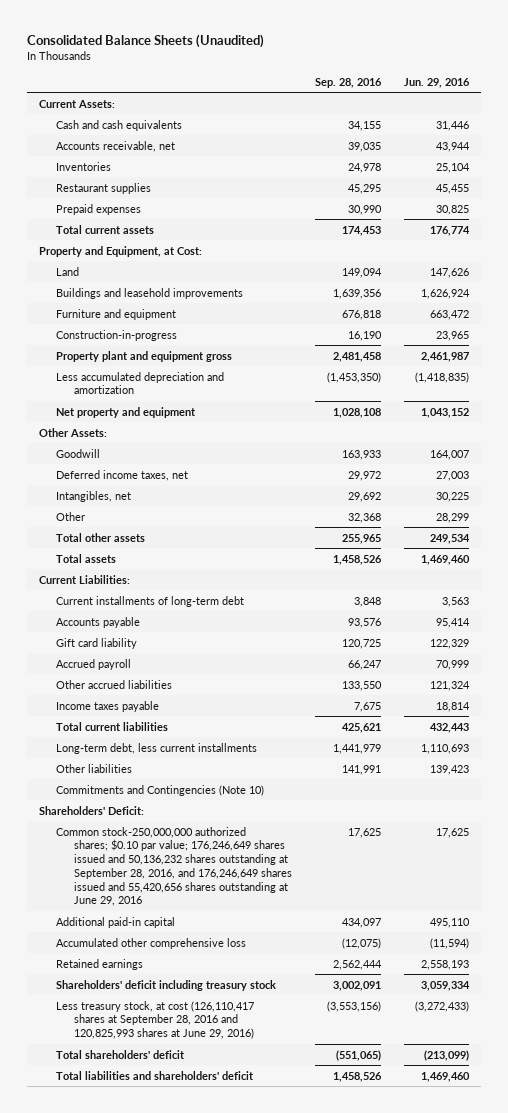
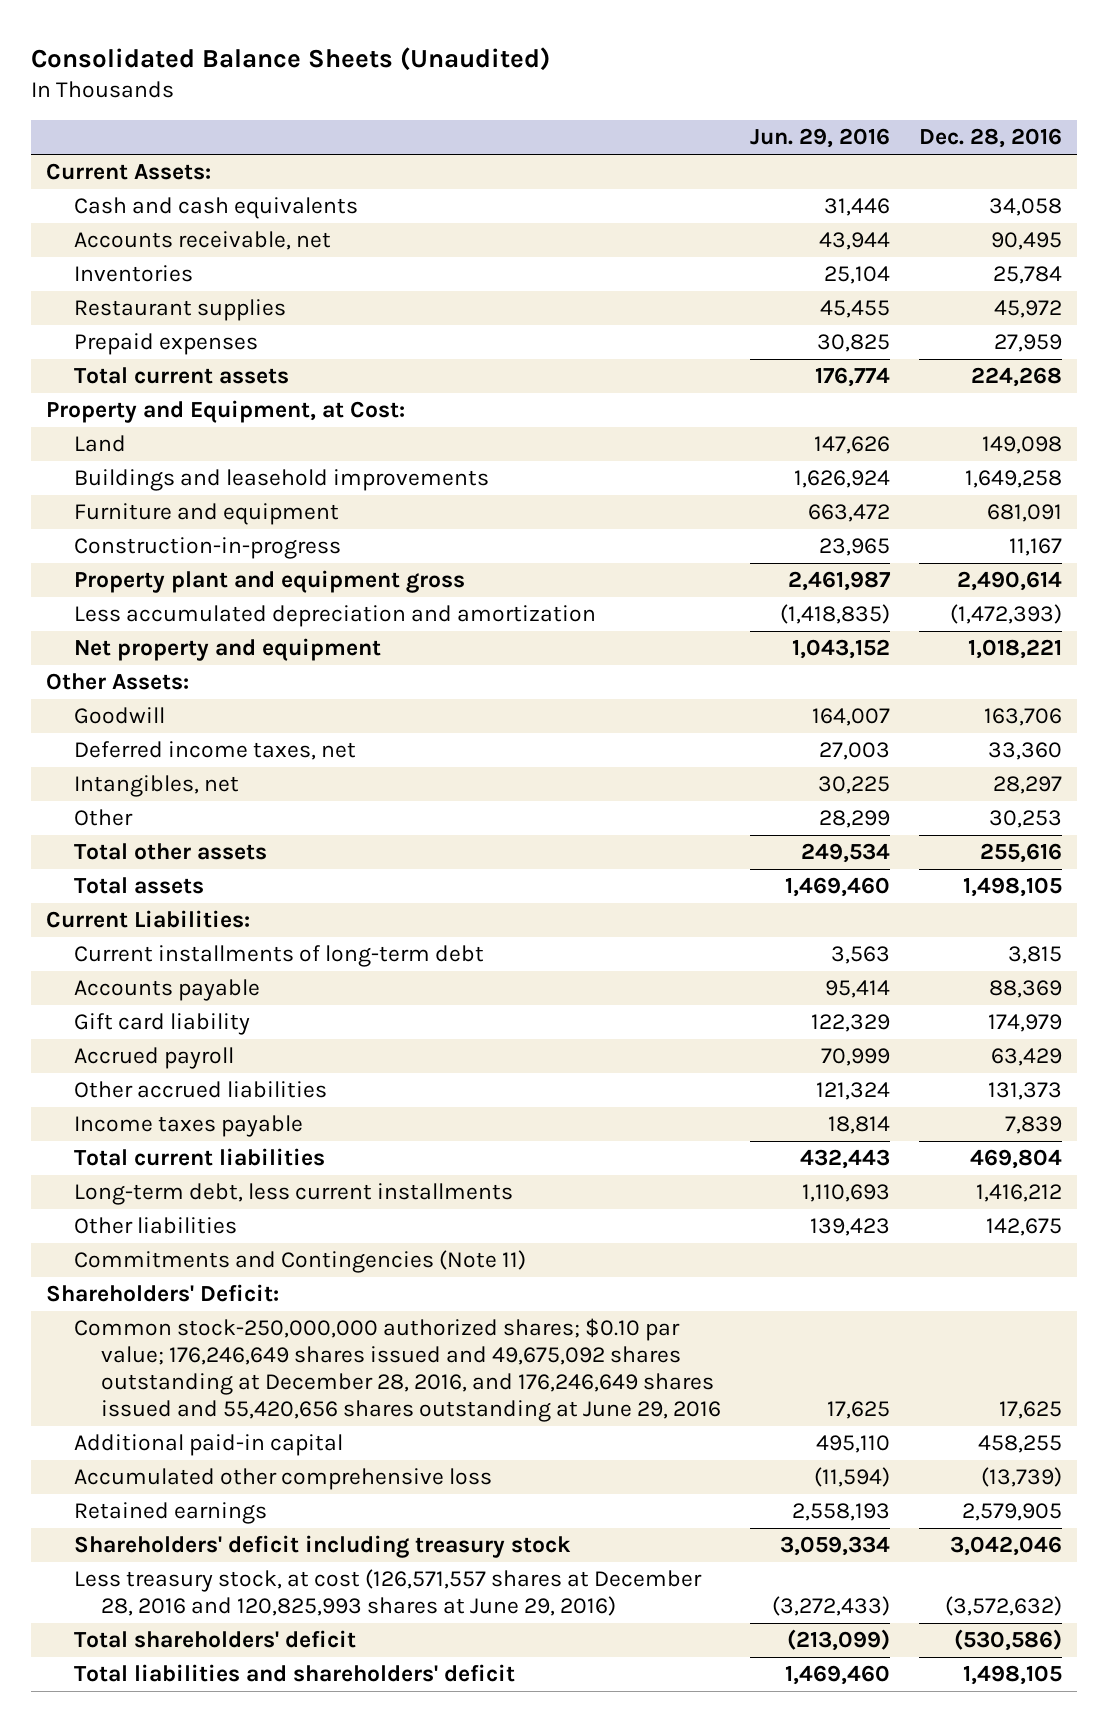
- | Sep. 28, 2016 | Jun. 29, 2016
+ | Jun. 29, 2016 | Dec. 28, 2016
- Commitments and Contingencies (Note 10)
+ Commitments and Contingencies (Note 11)
- Common stock-250,000,000 authorized shares; $0.10 par value; 176,246,649 shares issued and 50,136,232 shares outstanding at September 28, 2016, and 176,246,649 shares issued and 55,420,656 shares outstanding at June 29, 2016 | 17,625 | 17,625
+ Common stock-250,000,000 authorized shares; $0.10 par value; 176,246,649 shares issued and 49,675,092 shares outstanding at December 28, 2016, and 176,246,649 shares issued and 55,420,656 shares outstanding at June 29, 2016 | 17,625 | 17,625
- Less treasury stock, at cost (126,110,417 shares at September 28, 2016 and 120,825,993 shares at June 29, 2016) | (3,553,156) | (3,272,433)
+ Less treasury stock, at cost (126,571,557 shares at December 28, 2016 and 120,825,993 shares at June 29, 2016) | (3,272,433) | (3,572,632)

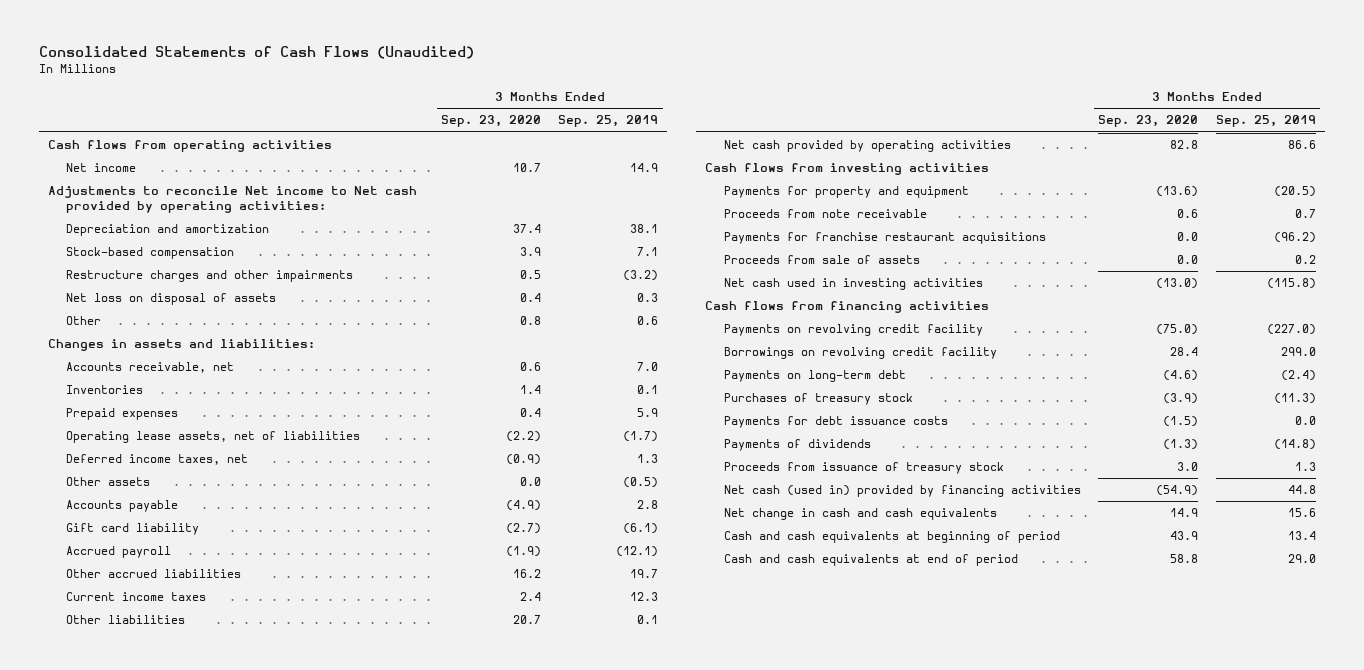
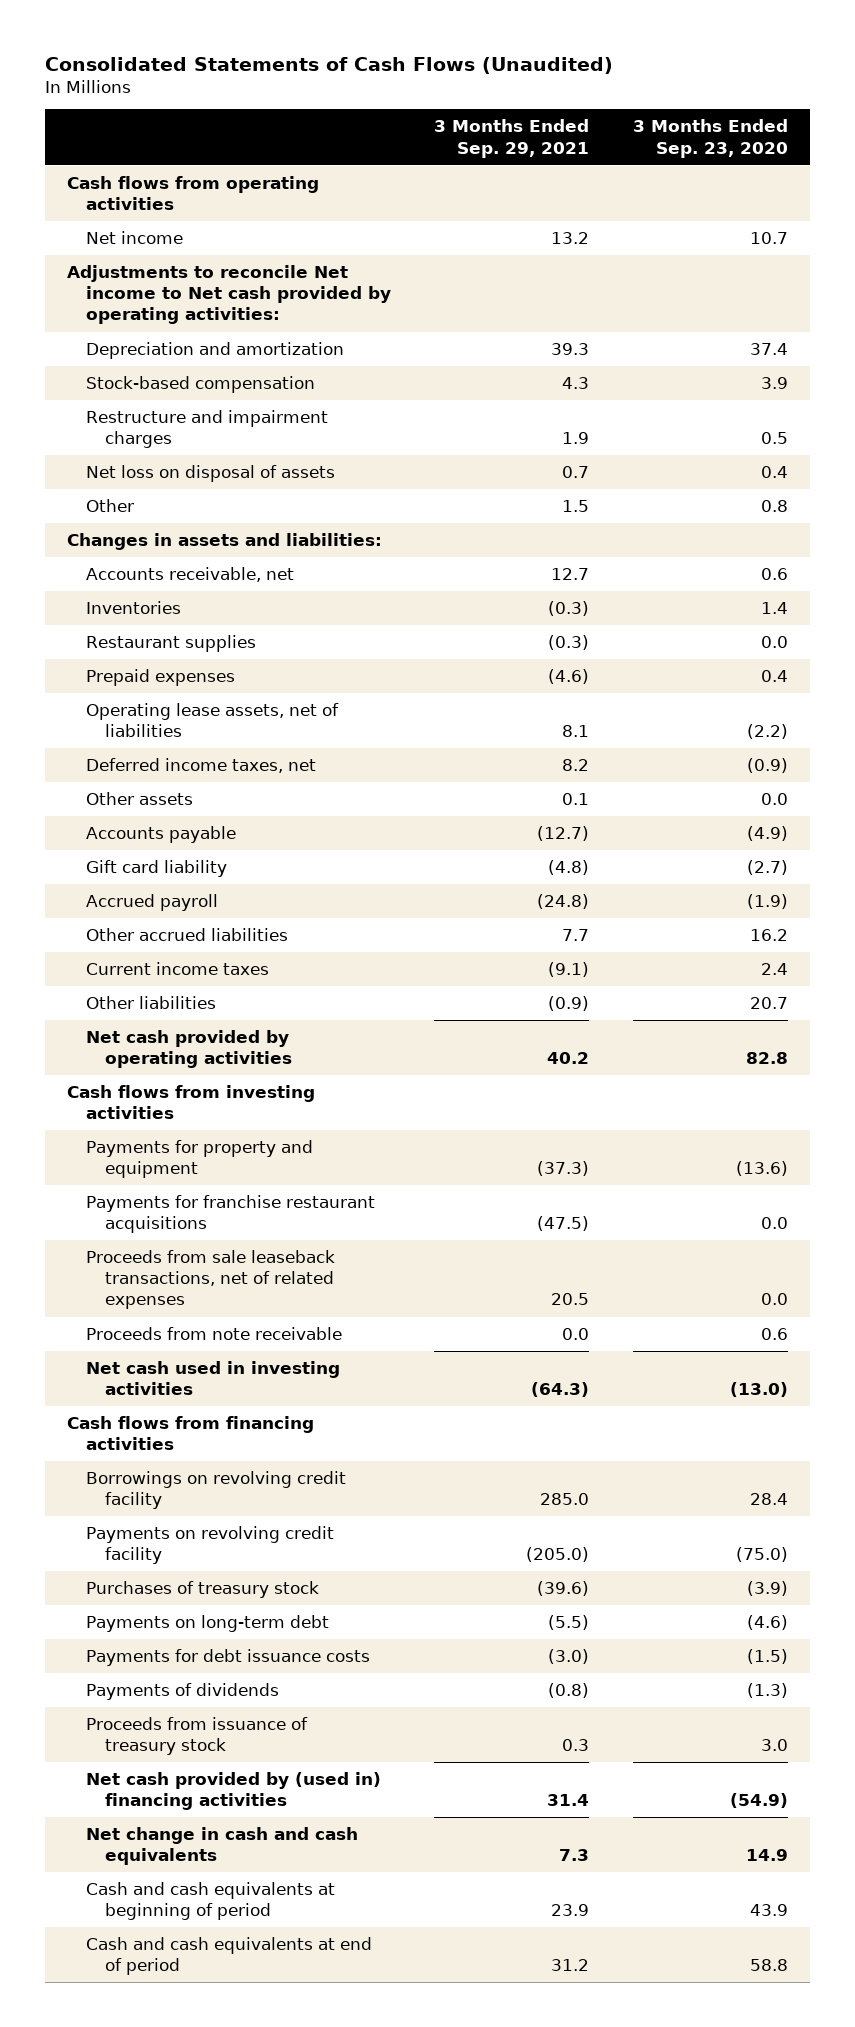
- | 3 Months Ended Sep. 23, 2020 | 3 Months Ended Sep. 25, 2019
+ | 3 Months Ended Sep. 29, 2021 | 3 Months Ended Sep. 23, 2020
- Restructure charges and other impairments | 0.5 | (3.2)
+ Restructure and impairment charges | 1.9 | 0.5
+ Restaurant supplies | (0.3) | 0.0
- Proceeds from sale of assets | 0.0 | 0.2
+ Proceeds from sale leaseback transactions, net of related expenses | 20.5 | 0.0
moved down: Proceeds from note receivable | 0.0 | 0.6
moved down: Payments on revolving credit facility | (205.0) | (75.0)
moved down: Payments on long-term debt | (5.5) | (4.6)
- Net cash (used in) provided by financing activities | (54.9) | 44.8
+ Net cash provided by (used in) financing activities | 31.4 | (54.9)

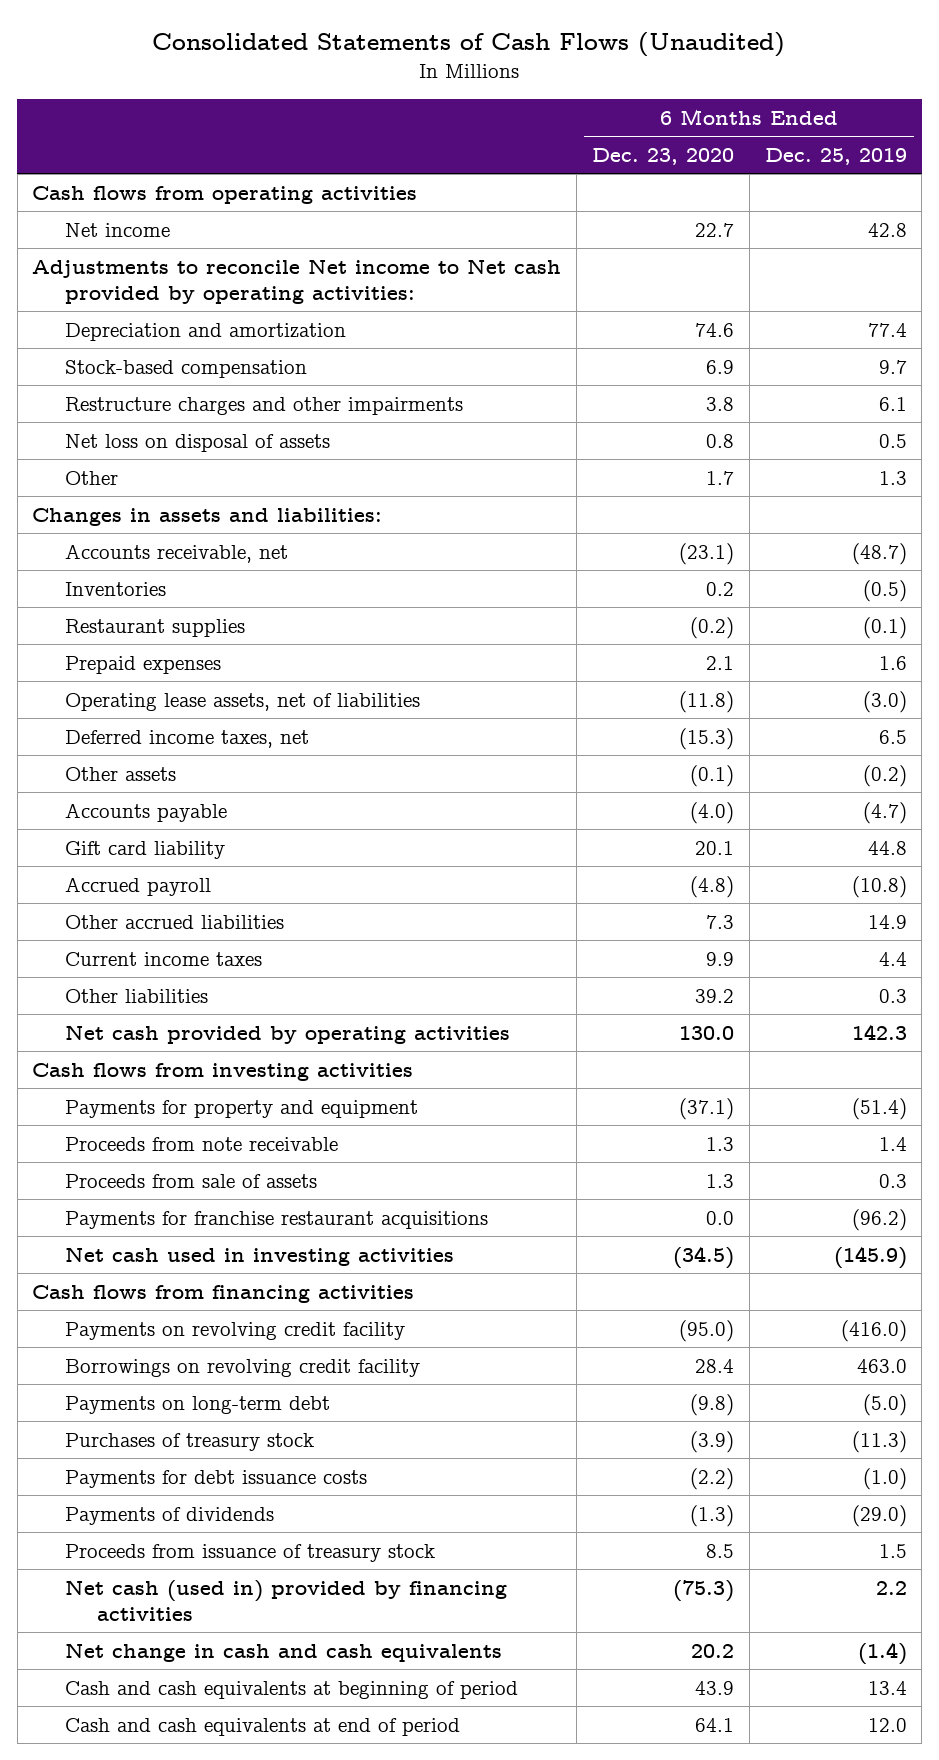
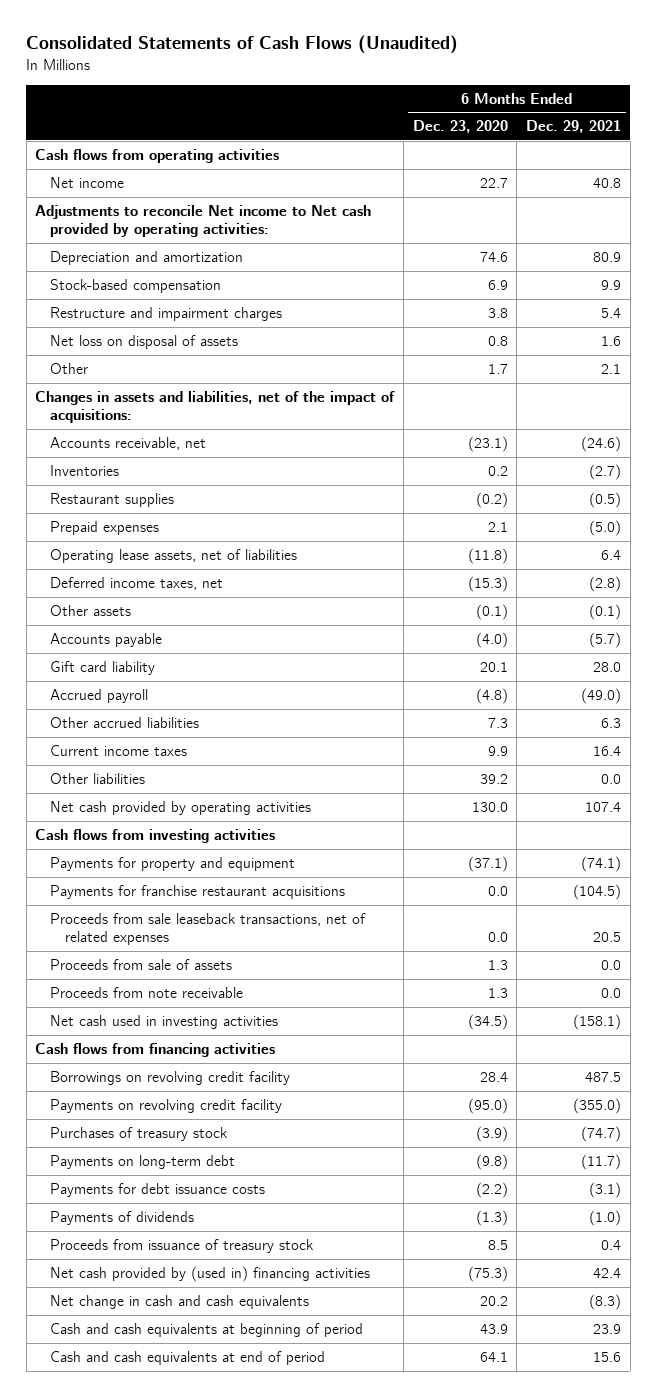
- | 6 Months Ended Dec. 23, 2020 | 6 Months Ended Dec. 25, 2019
+ | 6 Months Ended Dec. 23, 2020 | 6 Months Ended Dec. 29, 2021
- Restructure charges and other impairments | 3.8 | 6.1
+ Restructure and impairment charges | 3.8 | 5.4
- Changes in assets and liabilities:
+ Changes in assets and liabilities, net of the impact of acquisitions:
+ Proceeds from sale leaseback transactions, net of related expenses | 0.0 | 20.5
moved down: Proceeds from sale of assets | 1.3 | 0.0
moved down: Proceeds from note receivable | 1.3 | 0.0
moved down: Payments on revolving credit facility | (95.0) | (355.0)
moved down: Payments on long-term debt | (9.8) | (11.7)
- Net cash (used in) provided by financing activities | (75.3) | 2.2
+ Net cash provided by (used in) financing activities | (75.3) | 42.4

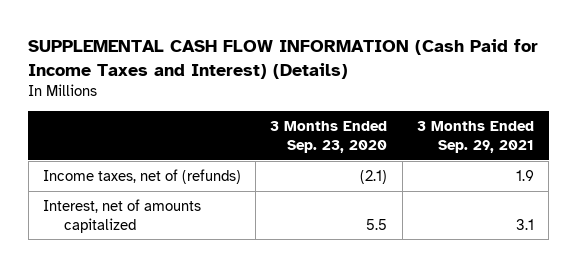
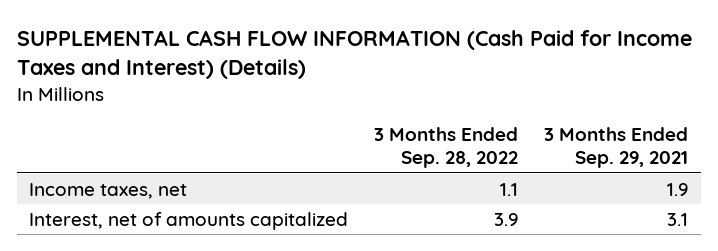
- | 3 Months Ended Sep. 23, 2020 | 3 Months Ended Sep. 29, 2021
+ | 3 Months Ended Sep. 28, 2022 | 3 Months Ended Sep. 29, 2021
- Income taxes, net of (refunds) | (2.1) | 1.9
+ Income taxes, net | 1.1 | 1.9

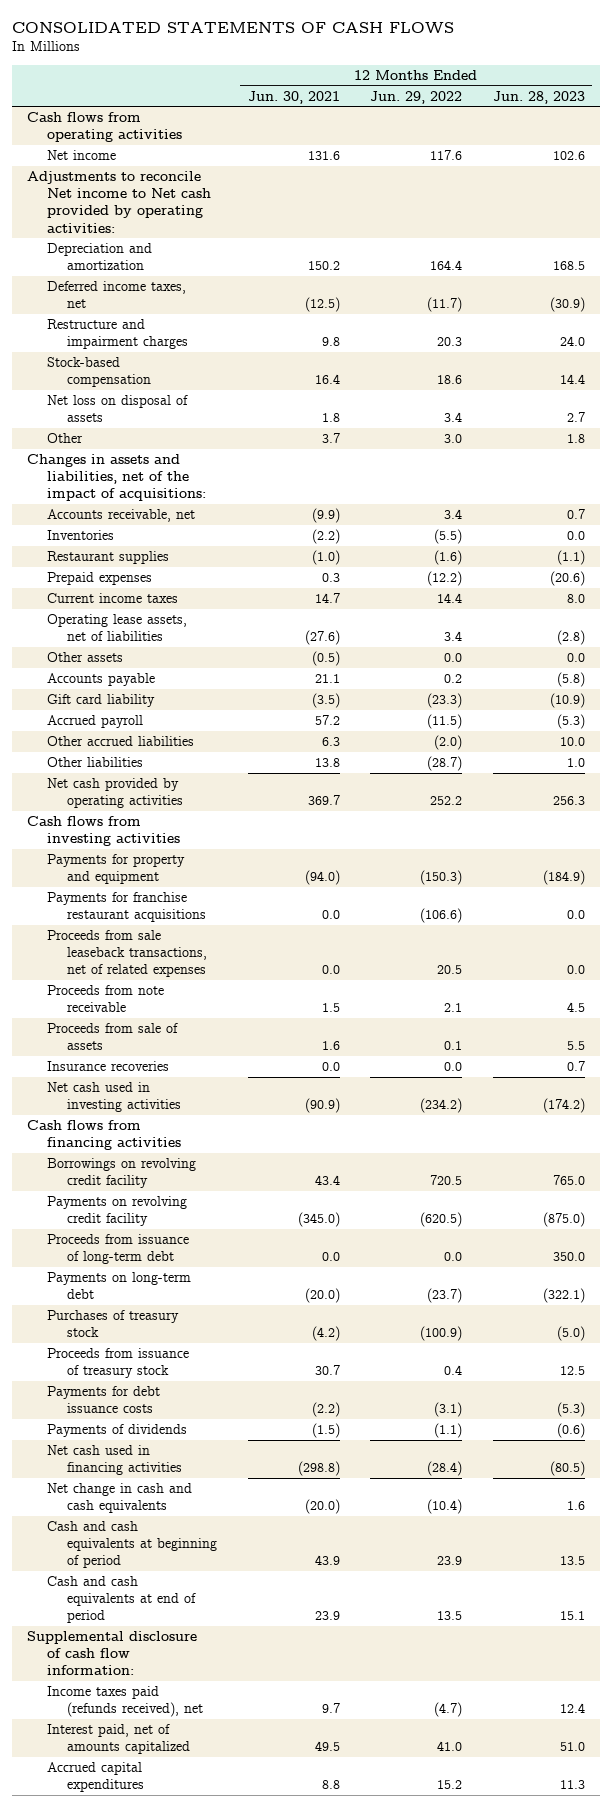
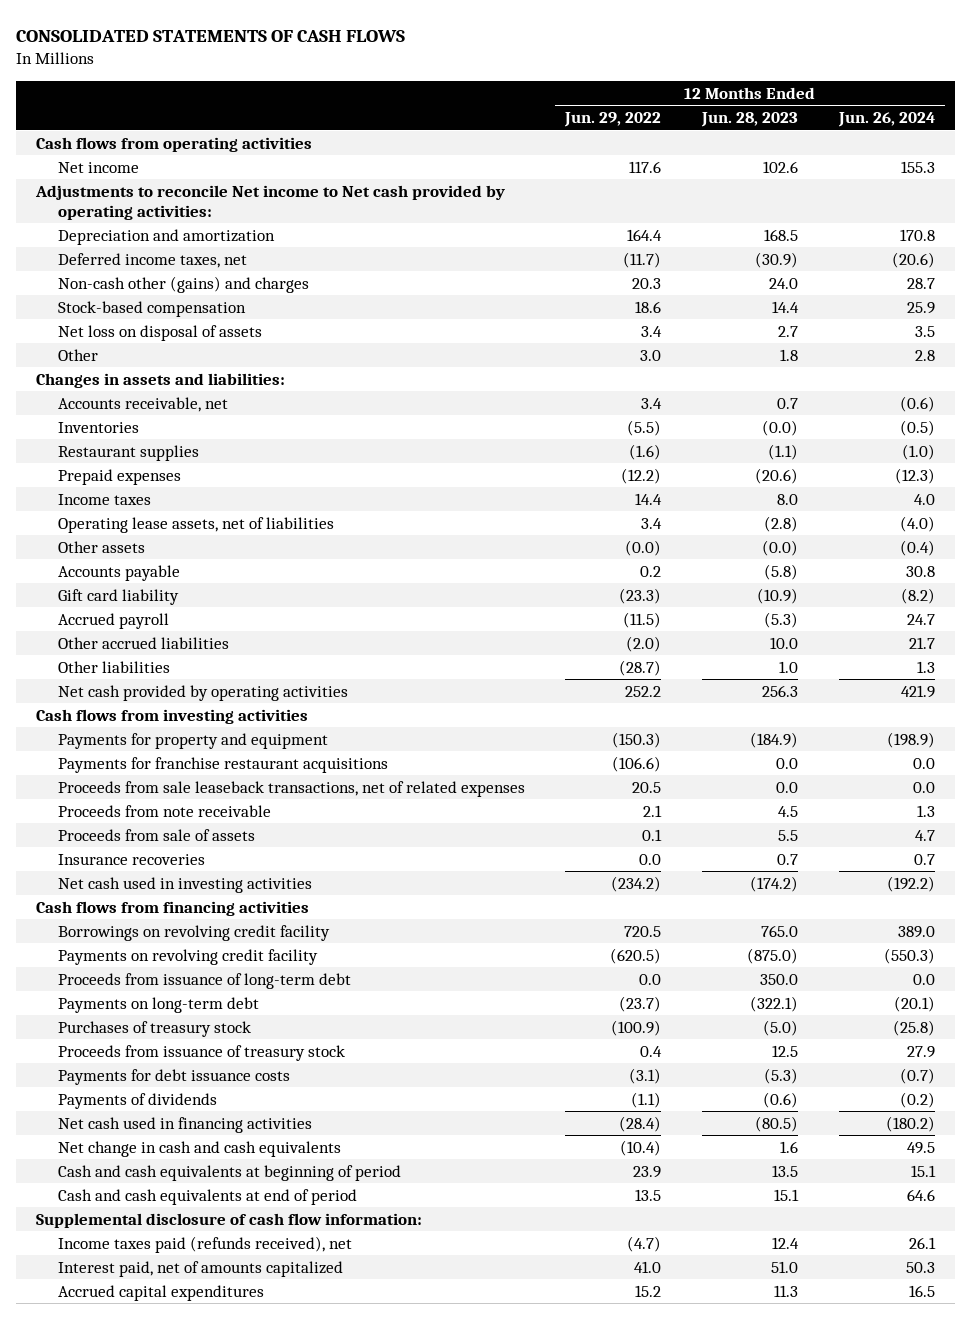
- | 12 Months Ended Jun. 30, 2021 | 12 Months Ended Jun. 29, 2022 | 12 Months Ended Jun. 28, 2023
+ | 12 Months Ended Jun. 29, 2022 | 12 Months Ended Jun. 28, 2023 | 12 Months Ended Jun. 26, 2024
- Restructure and impairment charges | 9.8 | 20.3 | 24.0
+ Non-cash other (gains) and charges | 20.3 | 24.0 | 28.7
- Changes in assets and liabilities, net of the impact of acquisitions:
+ Changes in assets and liabilities:
- Inventories | (2.2) | (5.5) | 0.0
+ Inventories | (5.5) | (0.0) | (0.5)
- Current income taxes | 14.7 | 14.4 | 8.0
+ Income taxes | 14.4 | 8.0 | 4.0
- Other assets | (0.5) | 0.0 | 0.0
+ Other assets | (0.0) | (0.0) | (0.4)

